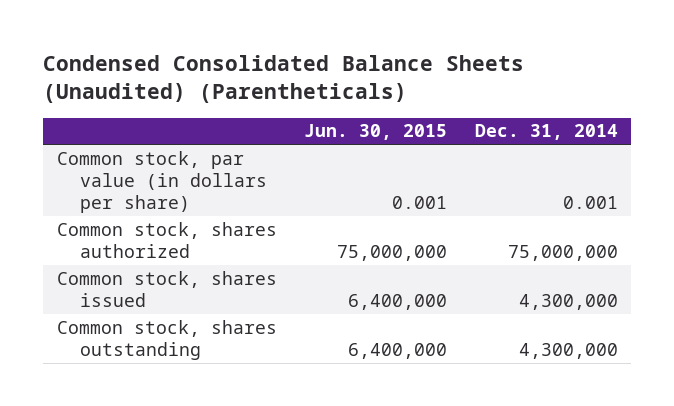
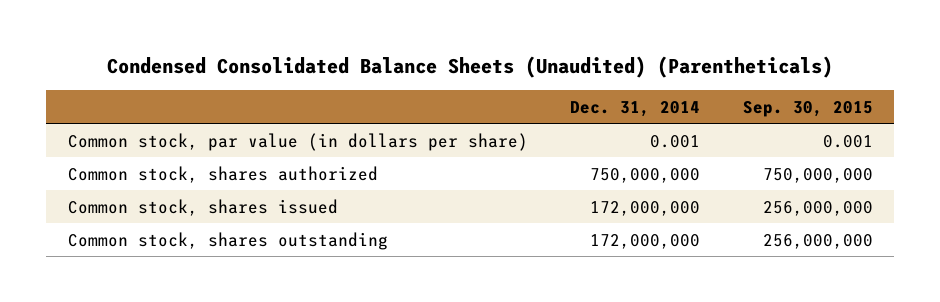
- | Jun. 30, 2015 | Dec. 31, 2014
+ | Dec. 31, 2014 | Sep. 30, 2015
- Common stock, shares authorized | 75,000,000 | 75,000,000
- Common stock, shares issued | 6,400,000 | 4,300,000
- Common stock, shares outstanding | 6,400,000 | 4,300,000
+ Common stock, shares authorized | 750,000,000 | 750,000,000
+ Common stock, shares issued | 172,000,000 | 256,000,000
+ Common stock, shares outstanding | 172,000,000 | 256,000,000

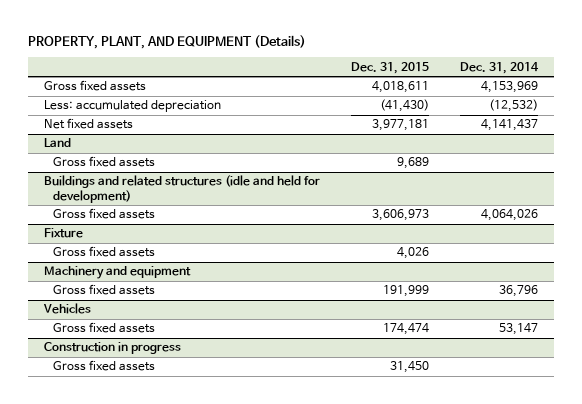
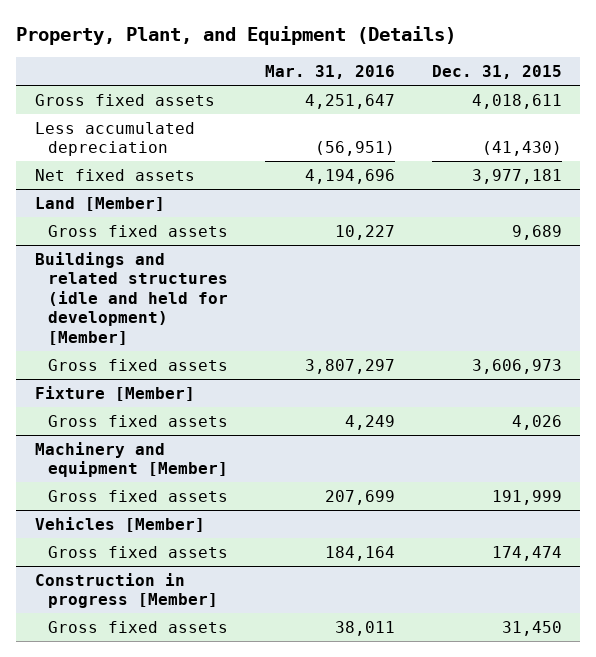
- PROPERTY, PLANT, AND EQUIPMENT (Details)
+ Property, Plant, and Equipment (Details)
- | Dec. 31, 2015 | Dec. 31, 2014
+ | Mar. 31, 2016 | Dec. 31, 2015
- Less: accumulated depreciation | (41,430) | (12,532)
+ Less accumulated depreciation | (56,951) | (41,430)
- Land
+ Land [Member]
- Buildings and related structures (idle and held for development)
+ Buildings and related structures (idle and held for development) [Member]
- Fixture
+ Fixture [Member]
- Machinery and equipment
+ Machinery and equipment [Member]
- Vehicles
+ Vehicles [Member]
- Construction in progress
+ Construction in progress [Member]

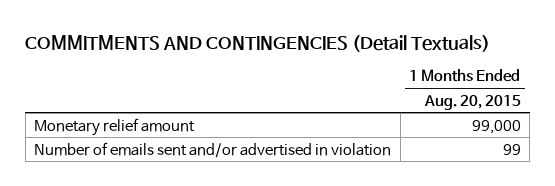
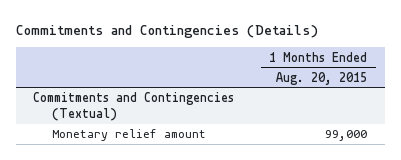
- COMMITMENTS AND CONTINGENCIES (Detail Textuals)
+ Commitments and Contingencies (Details)
+ Commitments and Contingencies (Textual)
- Number of emails sent and/or advertised in violation | 99

